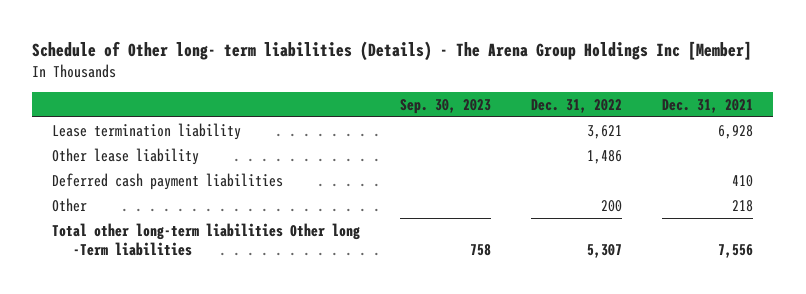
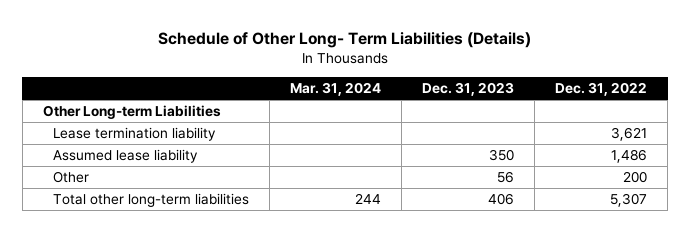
- Schedule of Other long- term liabilities (Details) - The Arena Group Holdings Inc [Member]
+ Schedule of Other Long- Term Liabilities (Details)
- | Sep. 30, 2023 | Dec. 31, 2022 | Dec. 31, 2021
+ | Mar. 31, 2024 | Dec. 31, 2023 | Dec. 31, 2022
+ Other Long-term Liabilities
- Other lease liability | | 1,486 |
- Deferred cash payment liabilities | | | 410
+ Assumed lease liability | | 350 | 1,486
- Total other long-term liabilities Other long -Term liabilities | 758 | 5,307 | 7,556
+ Total other long-term liabilities | 244 | 406 | 5,307

